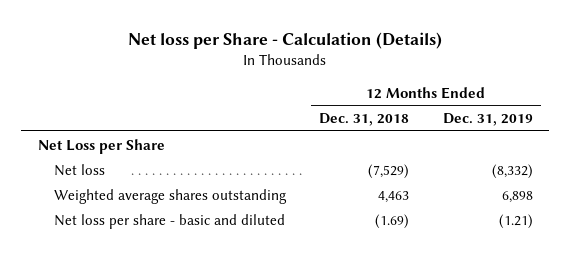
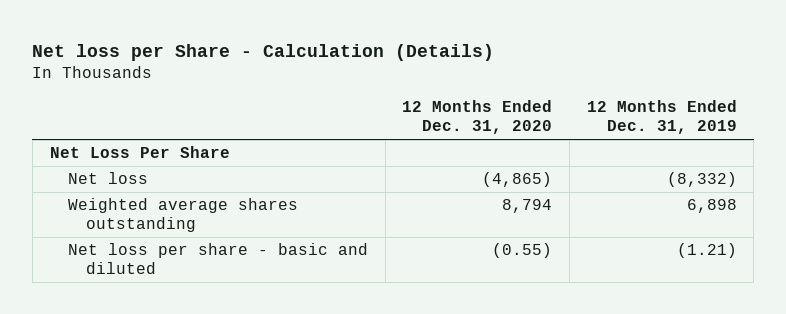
- | 12 Months Ended Dec. 31, 2018 | 12 Months Ended Dec. 31, 2019
+ | 12 Months Ended Dec. 31, 2020 | 12 Months Ended Dec. 31, 2019
- Net Loss per Share
+ Net Loss Per Share

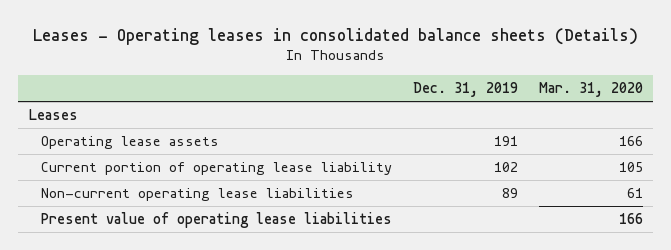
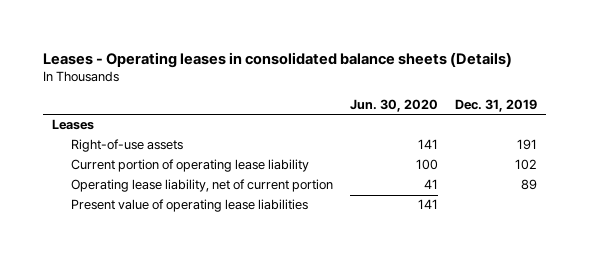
- | Dec. 31, 2019 | Mar. 31, 2020
+ | Jun. 30, 2020 | Dec. 31, 2019
- Operating lease assets | 191 | 166
+ Right-of-use assets | 141 | 191
- Non-current operating lease liabilities | 89 | 61
+ Operating lease liability, net of current portion | 41 | 89

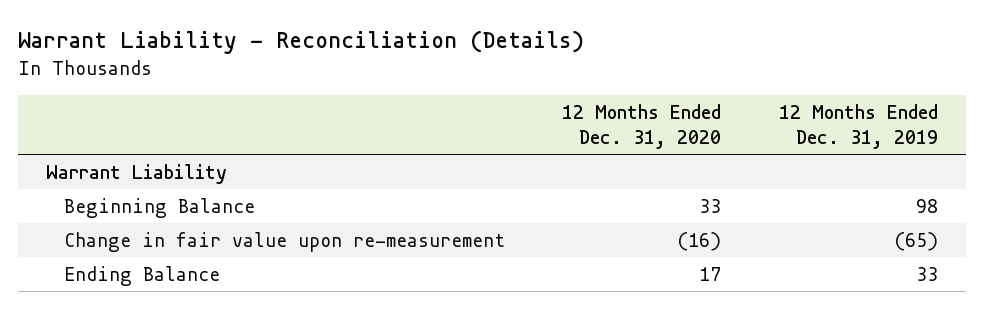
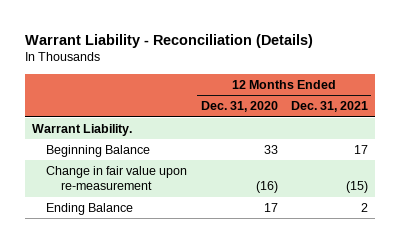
- | 12 Months Ended Dec. 31, 2020 | 12 Months Ended Dec. 31, 2019
+ | 12 Months Ended Dec. 31, 2020 | 12 Months Ended Dec. 31, 2021
- Warrant Liability
+ Warrant Liability.

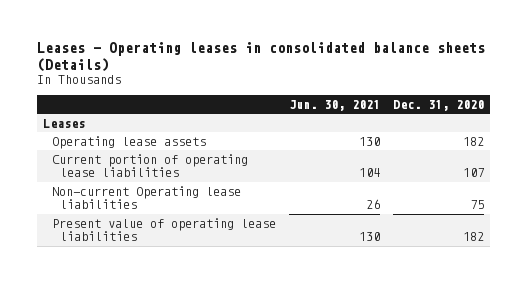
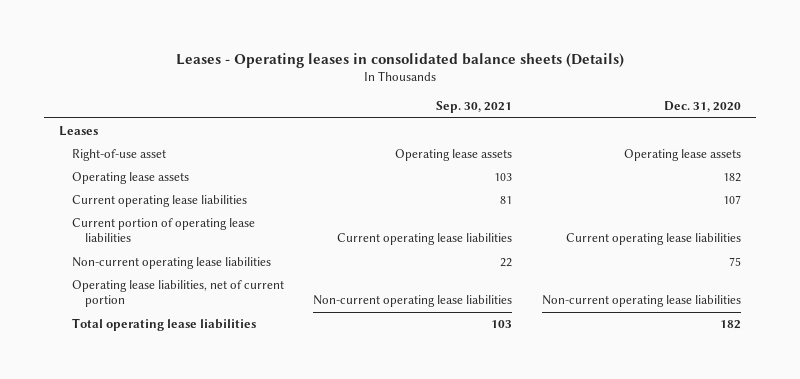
- | Jun. 30, 2021 | Dec. 31, 2020
+ | Sep. 30, 2021 | Dec. 31, 2020
+ Right-of-use asset | Operating lease assets | Operating lease assets
- Current portion of operating lease liabilities | 104 | 107
- Non-current Operating lease liabilities | 26 | 75
- Present value of operating lease liabilities | 130 | 182
+ Current operating lease liabilities | 81 | 107
+ Current portion of operating lease liabilities | Current operating lease liabilities | Current operating lease liabilities
+ Non-current operating lease liabilities | 22 | 75
+ Operating lease liabilities, net of current portion | Non-current operating lease liabilities | Non-current operating lease liabilities
+ Total operating lease liabilities | 103 | 182

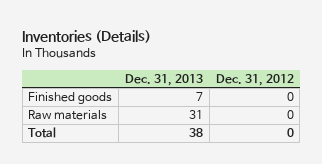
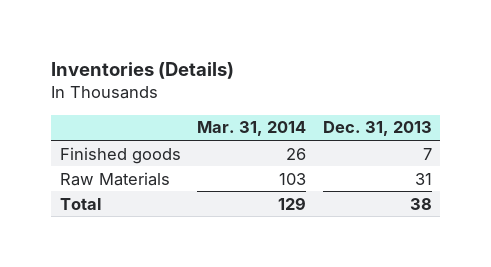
- | Dec. 31, 2013 | Dec. 31, 2012
+ | Mar. 31, 2014 | Dec. 31, 2013
- Raw materials | 31 | 0
+ Raw Materials | 103 | 31

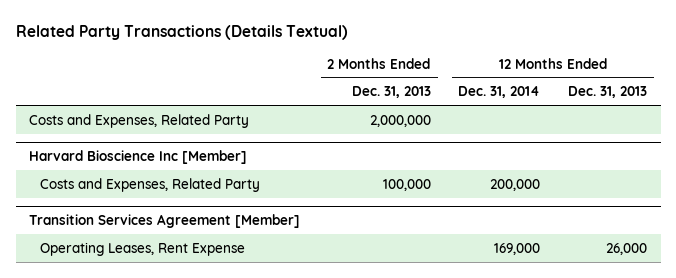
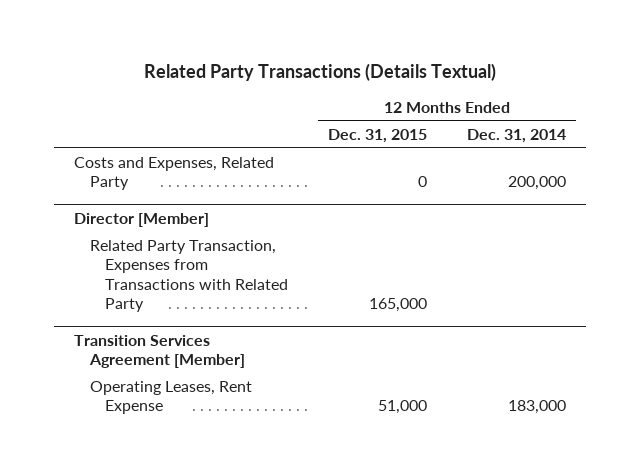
- | 2 Months Ended Dec. 31, 2013 | 12 Months Ended Dec. 31, 2014 | 12 Months Ended Dec. 31, 2013
+ | 12 Months Ended Dec. 31, 2015 | 12 Months Ended Dec. 31, 2014
- Costs and Expenses, Related Party | 2,000,000 | |
- Harvard Bioscience Inc [Member]
+ Director [Member]
+ Related Party Transaction, Expenses from Transactions with Related Party | 165,000 |
@ Transition Services Agreement [Member]
- Operating Leases, Rent Expense | | 169,000 | 26,000
+ Operating Leases, Rent Expense | 51,000 | 183,000

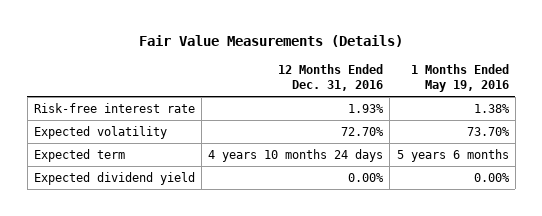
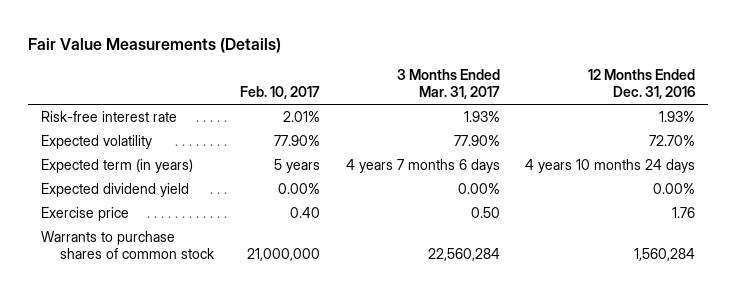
- | 12 Months Ended Dec. 31, 2016 | 1 Months Ended May 19, 2016
+ | Feb. 10, 2017 | 3 Months Ended Mar. 31, 2017 | 12 Months Ended Dec. 31, 2016
- Expected term | 4 years 10 months 24 days | 5 years 6 months
+ Expected term (in years) | 5 years | 4 years 7 months 6 days | 4 years 10 months 24 days
+ Exercise price | 0.40 | 0.50 | 1.76
+ Warrants to purchase shares of common stock | 21,000,000 | 22,560,284 | 1,560,284

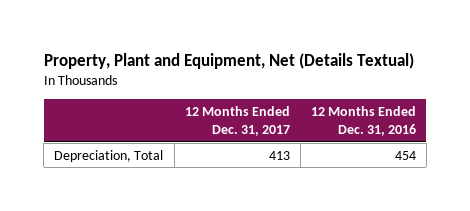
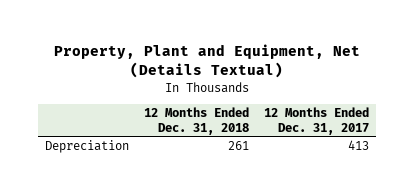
- | 12 Months Ended Dec. 31, 2017 | 12 Months Ended Dec. 31, 2016
+ | 12 Months Ended Dec. 31, 2018 | 12 Months Ended Dec. 31, 2017
- Depreciation, Total | 413 | 454
+ Depreciation | 261 | 413

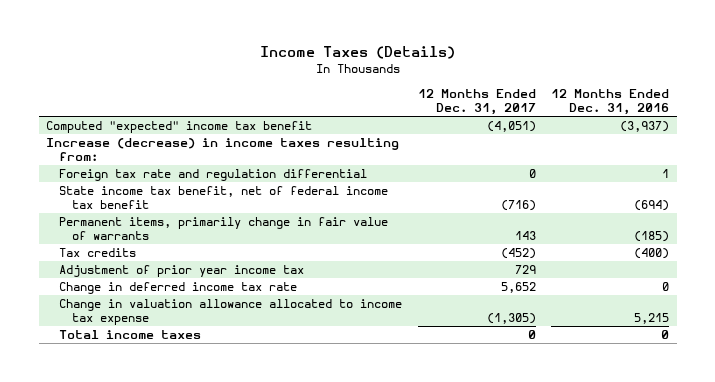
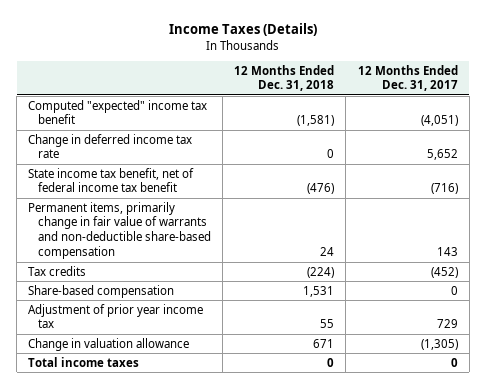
- | 12 Months Ended Dec. 31, 2017 | 12 Months Ended Dec. 31, 2016
+ | 12 Months Ended Dec. 31, 2018 | 12 Months Ended Dec. 31, 2017
- Increase (decrease) in income taxes resulting from:
- Foreign tax rate and regulation differential | 0 | 1
moved up: Change in deferred income tax rate | 0 | 5,652
- Permanent items, primarily change in fair value of warrants | 143 | (185)
+ Permanent items, primarily change in fair value of warrants and non-deductible share-based compensation | 24 | 143
+ Share-based compensation | 1,531 | 0
- Change in valuation allowance allocated to income tax expense | (1,305) | 5,215
+ Change in valuation allowance | 671 | (1,305)

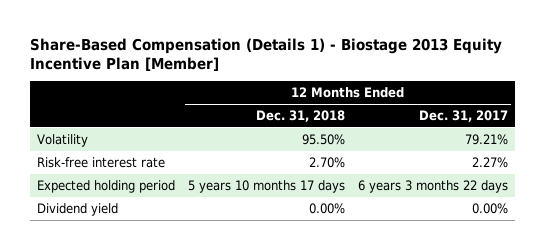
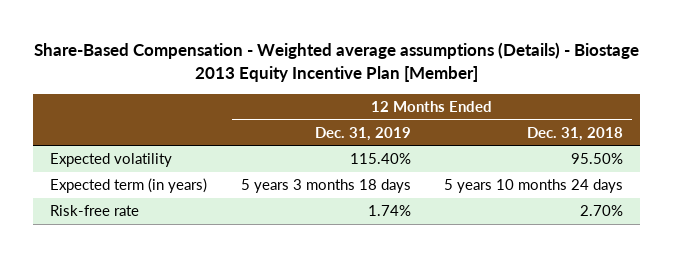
- Share-Based Compensation (Details 1) - Biostage 2013 Equity Incentive Plan [Member]
+ Share-Based Compensation - Weighted average assumptions (Details) - Biostage 2013 Equity Incentive Plan [Member]
- | 12 Months Ended Dec. 31, 2018 | 12 Months Ended Dec. 31, 2017
+ | 12 Months Ended Dec. 31, 2019 | 12 Months Ended Dec. 31, 2018
- Volatility | 95.50% | 79.21%
- Risk-free interest rate | 2.70% | 2.27%
- Expected holding period | 5 years 10 months 17 days | 6 years 3 months 22 days
- Dividend yield | 0.00% | 0.00%
+ Expected volatility | 115.40% | 95.50%
+ Expected term (in years) | 5 years 3 months 18 days | 5 years 10 months 24 days
+ Risk-free rate | 1.74% | 2.70%

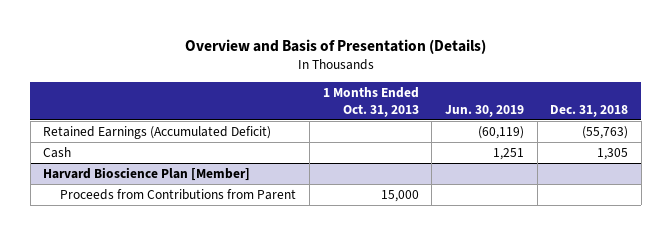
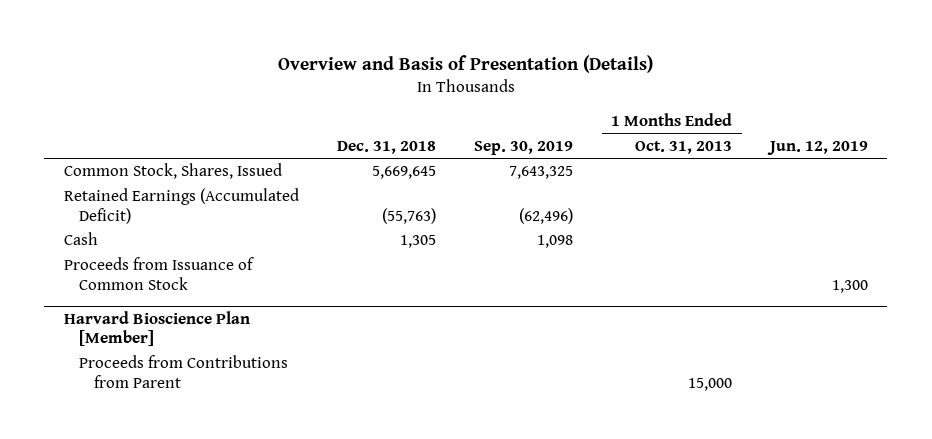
- | 1 Months Ended Oct. 31, 2013 | Jun. 30, 2019 | Dec. 31, 2018
+ | Dec. 31, 2018 | Sep. 30, 2019 | 1 Months Ended Oct. 31, 2013 | Jun. 12, 2019
+ Common Stock, Shares, Issued | 5,669,645 | 7,643,325 | |
+ Proceeds from Issuance of Common Stock | | | | 1,300

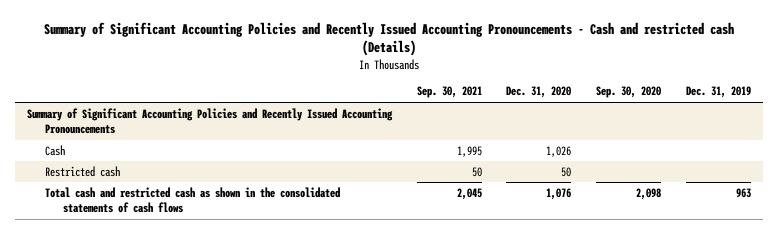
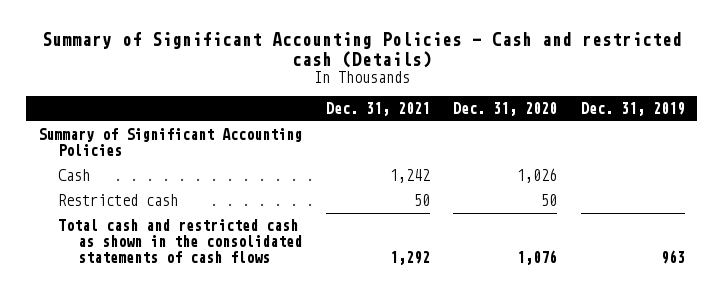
- Summary of Significant Accounting Policies and Recently Issued Accounting Pronouncements - Cash and restricted cash (Details)
+ Summary of Significant Accounting Policies - Cash and restricted cash (Details)
- | Sep. 30, 2021 | Dec. 31, 2020 | Sep. 30, 2020 | Dec. 31, 2019
+ | Dec. 31, 2021 | Dec. 31, 2020 | Dec. 31, 2019
- Summary of Significant Accounting Policies and Recently Issued Accounting Pronouncements
+ Summary of Significant Accounting Policies

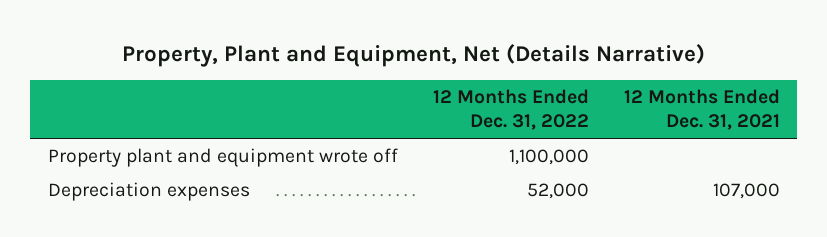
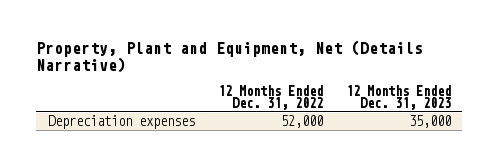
- | 12 Months Ended Dec. 31, 2022 | 12 Months Ended Dec. 31, 2021
+ | 12 Months Ended Dec. 31, 2022 | 12 Months Ended Dec. 31, 2023
- Property plant and equipment wrote off | 1,100,000 |

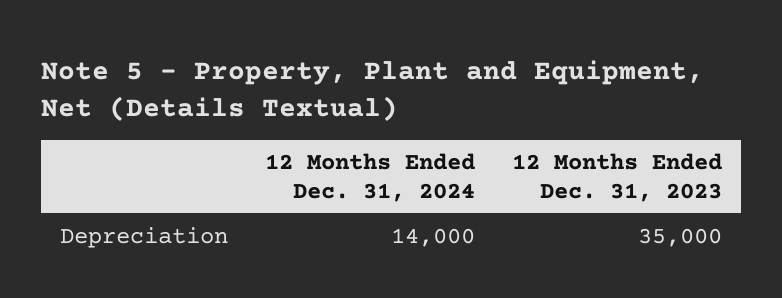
- Property, Plant and Equipment, Net (Details Narrative)
+ Note 5 - Property, Plant and Equipment, Net (Details Textual)
- | 12 Months Ended Dec. 31, 2022 | 12 Months Ended Dec. 31, 2023
+ | 12 Months Ended Dec. 31, 2024 | 12 Months Ended Dec. 31, 2023
- Depreciation expenses | 52,000 | 35,000
+ Depreciation | 14,000 | 35,000

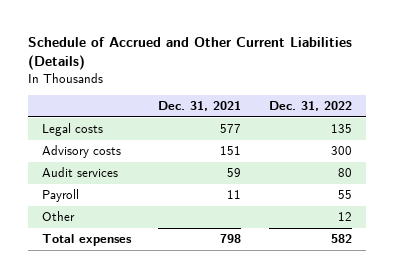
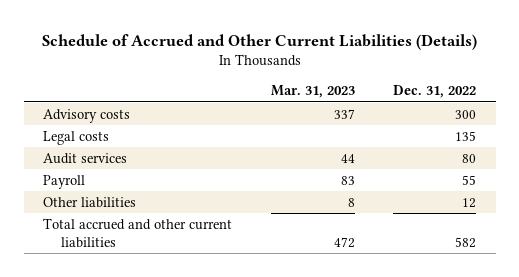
- | Dec. 31, 2021 | Dec. 31, 2022
+ | Mar. 31, 2023 | Dec. 31, 2022
moved down: Legal costs | | 135
- Other | | 12
- Total expenses | 798 | 582
+ Other liabilities | 8 | 12
+ Total accrued and other current liabilities | 472 | 582

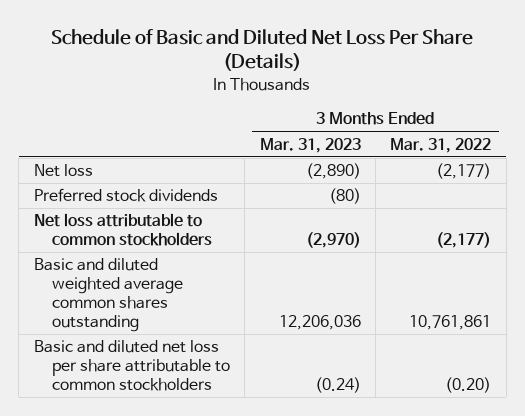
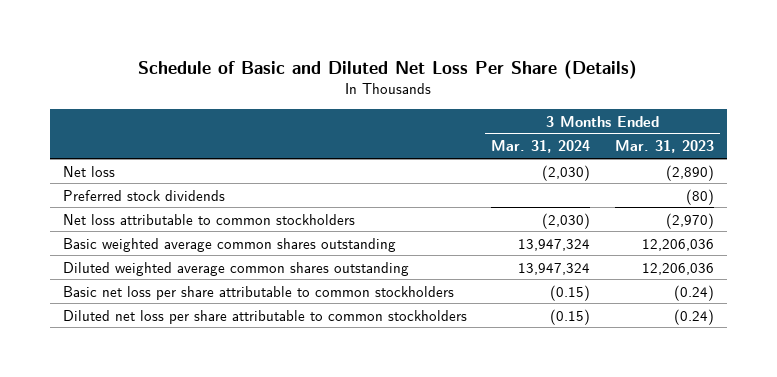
- | 3 Months Ended Mar. 31, 2023 | 3 Months Ended Mar. 31, 2022
+ | 3 Months Ended Mar. 31, 2024 | 3 Months Ended Mar. 31, 2023
- Basic and diluted weighted average common shares outstanding | 12,206,036 | 10,761,861
- Basic and diluted net loss per share attributable to common stockholders | (0.24) | (0.20)
+ Basic weighted average common shares outstanding | 13,947,324 | 12,206,036
+ Diluted weighted average common shares outstanding | 13,947,324 | 12,206,036
+ Basic net loss per share attributable to common stockholders | (0.15) | (0.24)
+ Diluted net loss per share attributable to common stockholders | (0.15) | (0.24)

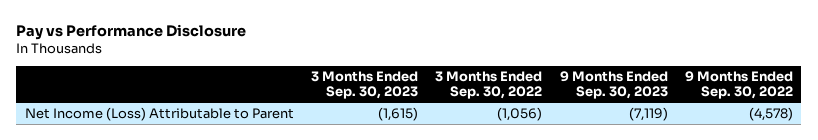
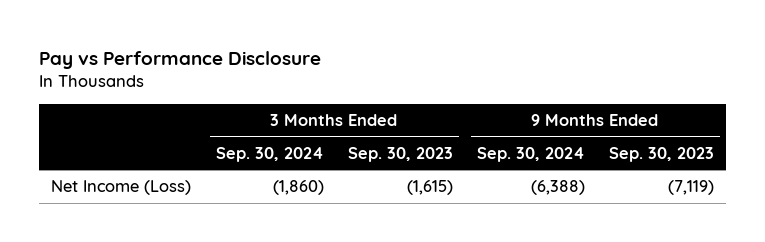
- | 3 Months Ended Sep. 30, 2023 | 3 Months Ended Sep. 30, 2022 | 9 Months Ended Sep. 30, 2023 | 9 Months Ended Sep. 30, 2022
+ | 3 Months Ended Sep. 30, 2024 | 3 Months Ended Sep. 30, 2023 | 9 Months Ended Sep. 30, 2024 | 9 Months Ended Sep. 30, 2023
- Net Income (Loss) Attributable to Parent | (1,615) | (1,056) | (7,119) | (4,578)
+ Net Income (Loss) | (1,860) | (1,615) | (6,388) | (7,119)

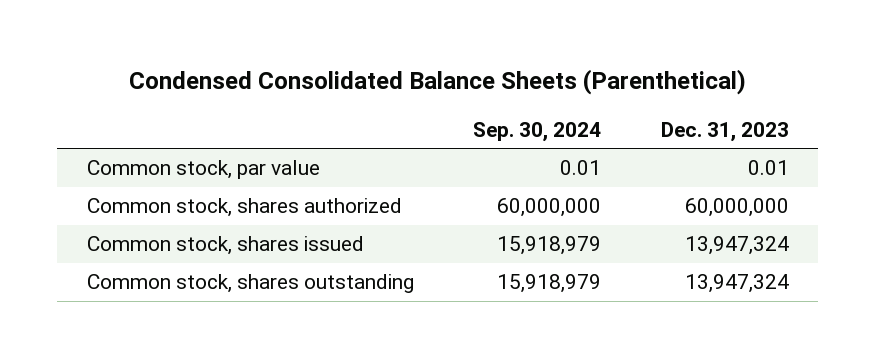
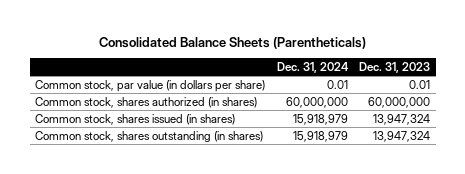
- Condensed Consolidated Balance Sheets (Parenthetical)
+ Consolidated Balance Sheets (Parentheticals)
- | Sep. 30, 2024 | Dec. 31, 2023
+ | Dec. 31, 2024 | Dec. 31, 2023
- Common stock, par value | 0.01 | 0.01
- Common stock, shares authorized | 60,000,000 | 60,000,000
- Common stock, shares issued | 15,918,979 | 13,947,324
- Common stock, shares outstanding | 15,918,979 | 13,947,324
+ Common stock, par value (in dollars per share) | 0.01 | 0.01
+ Common stock, shares authorized (in shares) | 60,000,000 | 60,000,000
+ Common stock, shares issued (in shares) | 15,918,979 | 13,947,324
+ Common stock, shares outstanding (in shares) | 15,918,979 | 13,947,324

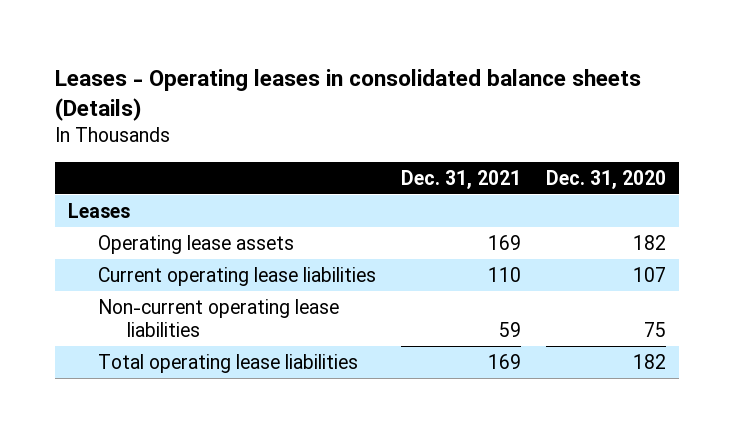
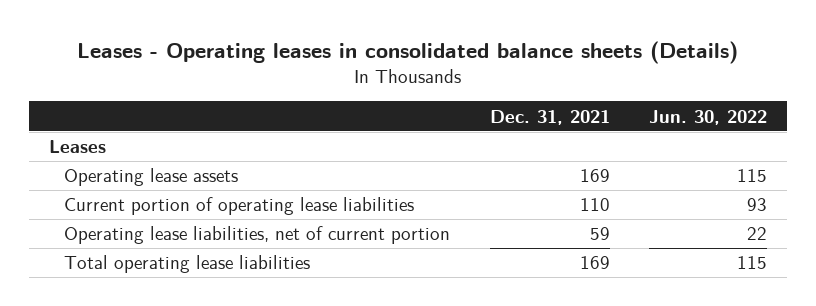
- | Dec. 31, 2021 | Dec. 31, 2020
+ | Dec. 31, 2021 | Jun. 30, 2022
- Current operating lease liabilities | 110 | 107
- Non-current operating lease liabilities | 59 | 75
+ Current portion of operating lease liabilities | 110 | 93
+ Operating lease liabilities, net of current portion | 59 | 22

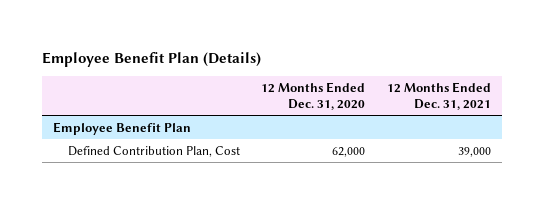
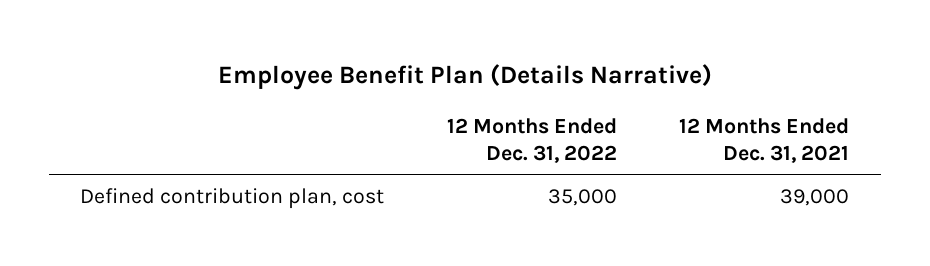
- Employee Benefit Plan (Details)
+ Employee Benefit Plan (Details Narrative)
- | 12 Months Ended Dec. 31, 2020 | 12 Months Ended Dec. 31, 2021
+ | 12 Months Ended Dec. 31, 2022 | 12 Months Ended Dec. 31, 2021
- Employee Benefit Plan
- Defined Contribution Plan, Cost | 62,000 | 39,000
+ Defined contribution plan, cost | 35,000 | 39,000

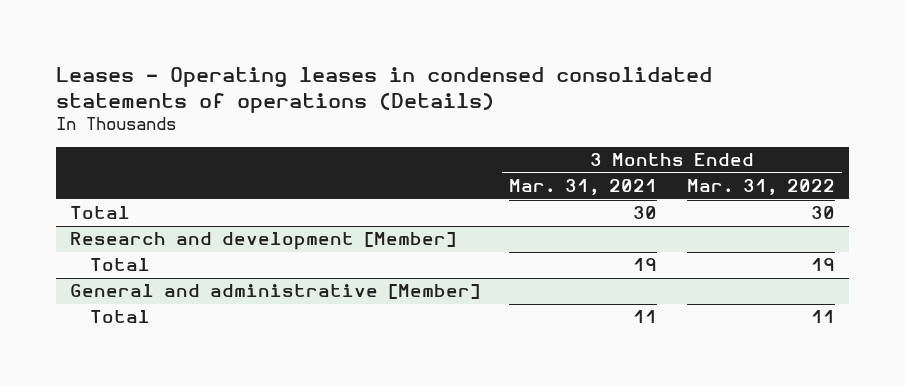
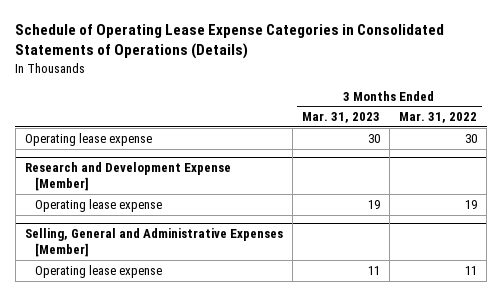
- Leases - Operating leases in condensed consolidated statements of operations (Details)
+ Schedule of Operating Lease Expense Categories in Consolidated Statements of Operations (Details)
- | 3 Months Ended Mar. 31, 2021 | 3 Months Ended Mar. 31, 2022
+ | 3 Months Ended Mar. 31, 2023 | 3 Months Ended Mar. 31, 2022
- Total | 30 | 30
- Research and development [Member]
- Total | 19 | 19
- General and administrative [Member]
- Total | 11 | 11
+ Operating lease expense | 30 | 30
+ Research and Development Expense [Member]
+ Operating lease expense | 19 | 19
+ Selling, General and Administrative Expenses [Member]
+ Operating lease expense | 11 | 11

